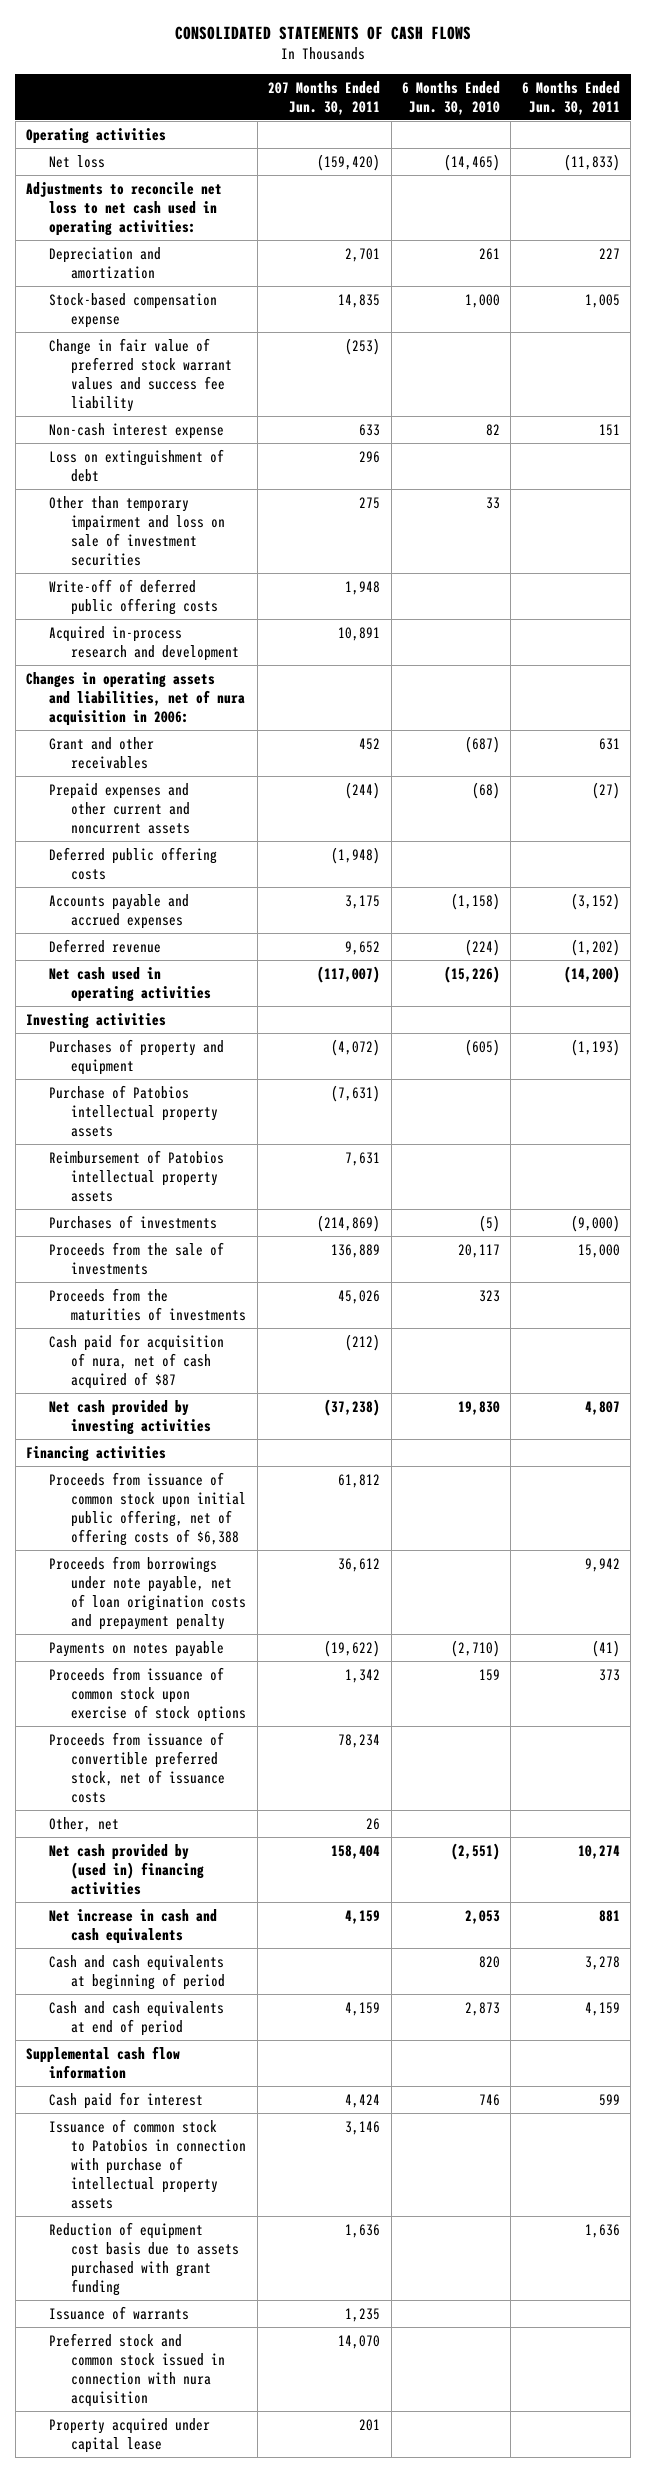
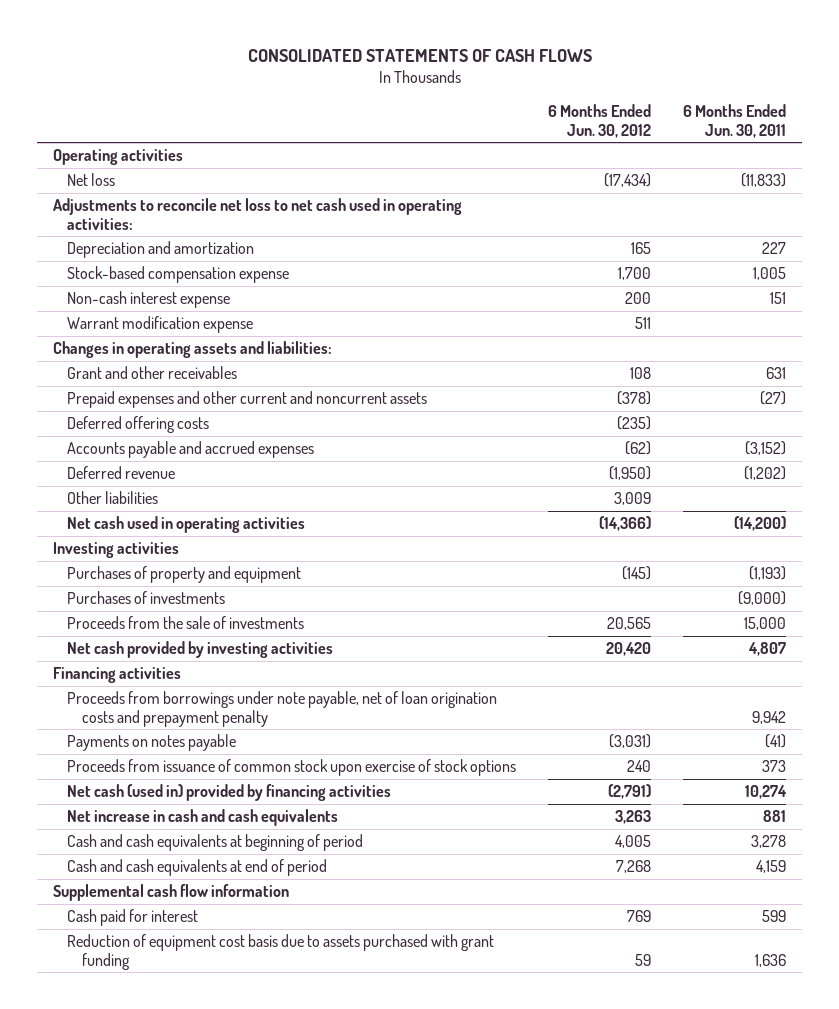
- | 207 Months Ended Jun. 30, 2011 | 6 Months Ended Jun. 30, 2010 | 6 Months Ended Jun. 30, 2011
+ | 6 Months Ended Jun. 30, 2012 | 6 Months Ended Jun. 30, 2011
- Change in fair value of preferred stock warrant values and success fee liability | (253) | |
- Loss on extinguishment of debt | 296 | |
- Other than temporary impairment and loss on sale of investment securities | 275 | 33 |
- Write-off of deferred public offering costs | 1,948 | |
- Acquired in-process research and development | 10,891 | |
- Changes in operating assets and liabilities, net of nura acquisition in 2006:
+ Warrant modification expense | 511 |
+ Changes in operating assets and liabilities:
- Deferred public offering costs | (1,948) | |
+ Deferred offering costs | (235) |
+ Other liabilities | 3,009 |
- Purchase of Patobios intellectual property assets | (7,631) | |
- Reimbursement of Patobios intellectual property assets | 7,631 | |
- Proceeds from the maturities of investments | 45,026 | 323 |
- Cash paid for acquisition of nura, net of cash acquired of $87 | (212) | |
- Proceeds from issuance of common stock upon initial public offering, net of offering costs of $6,388 | 61,812 | |
- Proceeds from issuance of convertible preferred stock, net of issuance costs | 78,234 | |
- Other, net | 26 | |
- Net cash provided by (used in) financing activities | 158,404 | (2,551) | 10,274
+ Net cash (used in) provided by financing activities | (2,791) | 10,274
- Issuance of common stock to Patobios in connection with purchase of intellectual property assets | 3,146 | |
- Issuance of warrants | 1,235 | |
- Preferred stock and common stock issued in connection with nura acquisition | 14,070 | |
- Property acquired under capital lease | 201 | |

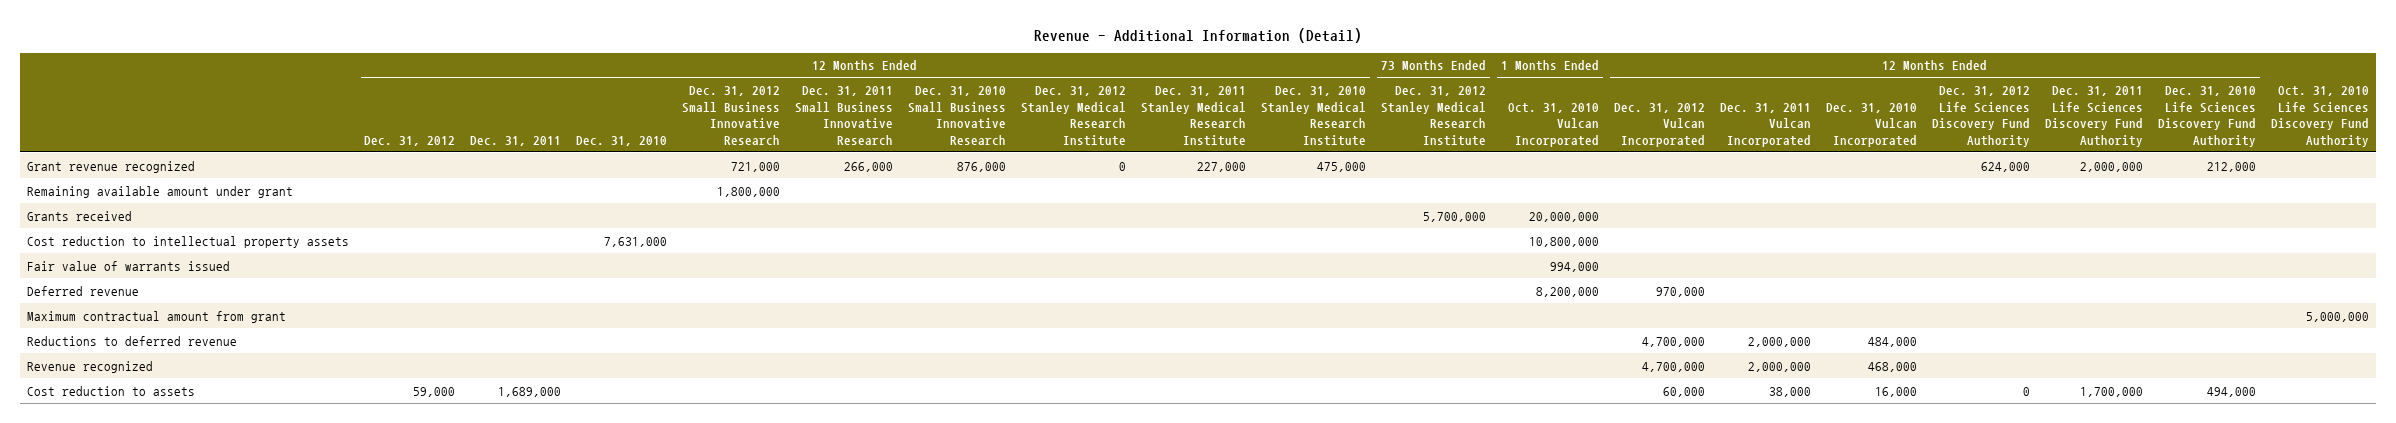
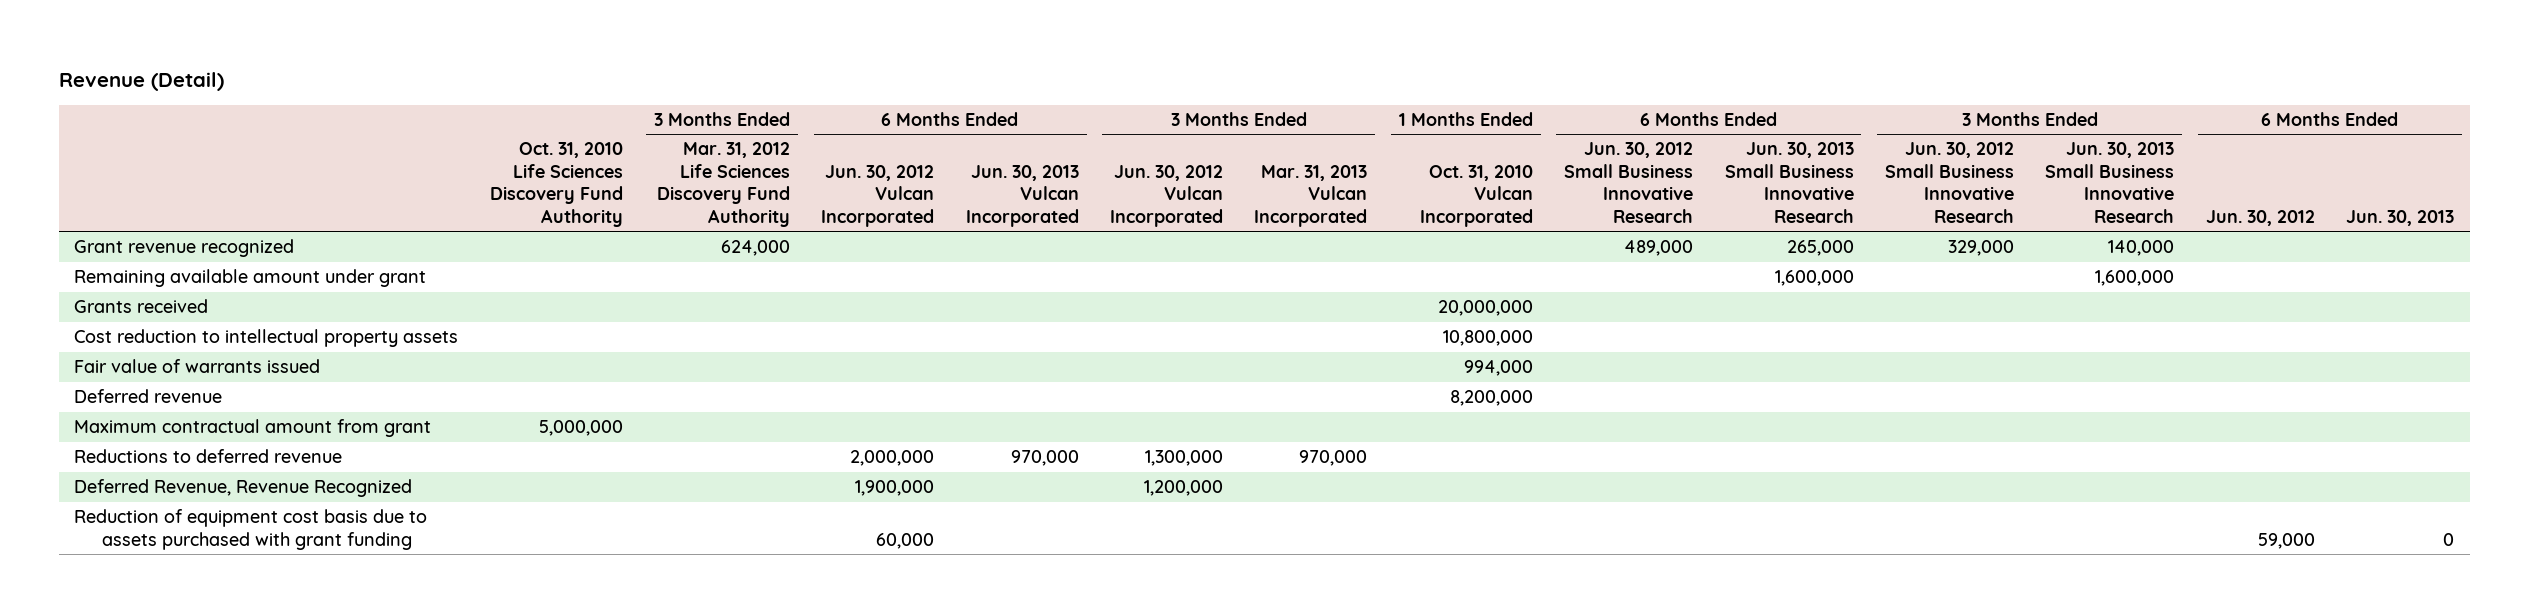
- Revenue - Additional Information (Detail)
+ Revenue (Detail)
- | 12 Months Ended Dec. 31, 2012 | 12 Months Ended Dec. 31, 2011 | 12 Months Ended Dec. 31, 2010 | 12 Months Ended Dec. 31, 2012 Small Business Innovative Research | 12 Months Ended Dec. 31, 2011 Small Business Innovative Research | 12 Months Ended Dec. 31, 2010 Small Business Innovative Research | 12 Months Ended Dec. 31, 2012 Stanley Medical Research Institute | 12 Months Ended Dec. 31, 2011 Stanley Medical Research Institute | 12 Months Ended Dec. 31, 2010 Stanley Medical Research Institute | 73 Months Ended Dec. 31, 2012 Stanley Medical Research Institute | 1 Months Ended Oct. 31, 2010 Vulcan Incorporated | 12 Months Ended Dec. 31, 2012 Vulcan Incorporated | 12 Months Ended Dec. 31, 2011 Vulcan Incorporated | 12 Months Ended Dec. 31, 2010 Vulcan Incorporated | 12 Months Ended Dec. 31, 2012 Life Sciences Discovery Fund Authority | 12 Months Ended Dec. 31, 2011 Life Sciences Discovery Fund Authority | 12 Months Ended Dec. 31, 2010 Life Sciences Discovery Fund Authority | Oct. 31, 2010 Life Sciences Discovery Fund Authority
+ | Oct. 31, 2010 Life Sciences Discovery Fund Authority | 3 Months Ended Mar. 31, 2012 Life Sciences Discovery Fund Authority | 6 Months Ended Jun. 30, 2012 Vulcan Incorporated | 6 Months Ended Jun. 30, 2013 Vulcan Incorporated | 3 Months Ended Jun. 30, 2012 Vulcan Incorporated | 3 Months Ended Mar. 31, 2013 Vulcan Incorporated | 1 Months Ended Oct. 31, 2010 Vulcan Incorporated | 6 Months Ended Jun. 30, 2012 Small Business Innovative Research | 6 Months Ended Jun. 30, 2013 Small Business Innovative Research | 3 Months Ended Jun. 30, 2012 Small Business Innovative Research | 3 Months Ended Jun. 30, 2013 Small Business Innovative Research | 6 Months Ended Jun. 30, 2012 | 6 Months Ended Jun. 30, 2013
- Revenue recognized | | | | | | | | | | | | 4,700,000 | 2,000,000 | 468,000 | | | |
- Cost reduction to assets | 59,000 | 1,689,000 | | | | | | | | | | 60,000 | 38,000 | 16,000 | 0 | 1,700,000 | 494,000 |
+ Deferred Revenue, Revenue Recognized | | | 1,900,000 | | 1,200,000 | | | | | | | |
+ Reduction of equipment cost basis due to assets purchased with grant funding | | | 60,000 | | | | | | | | | 59,000 | 0

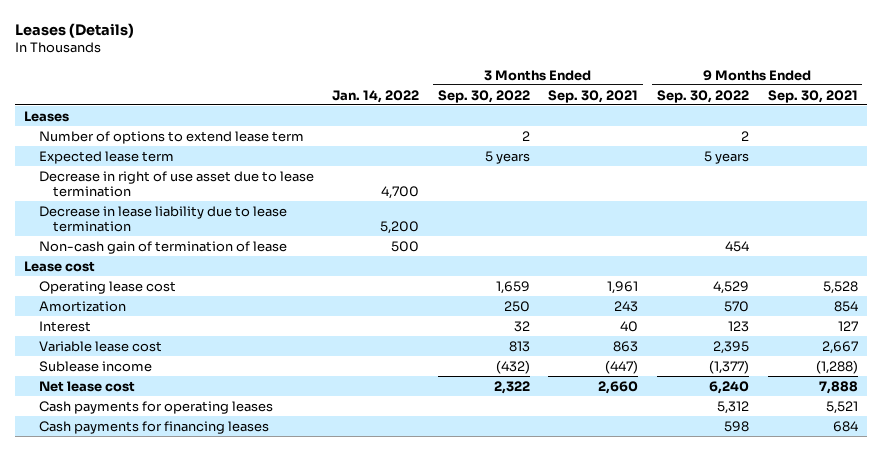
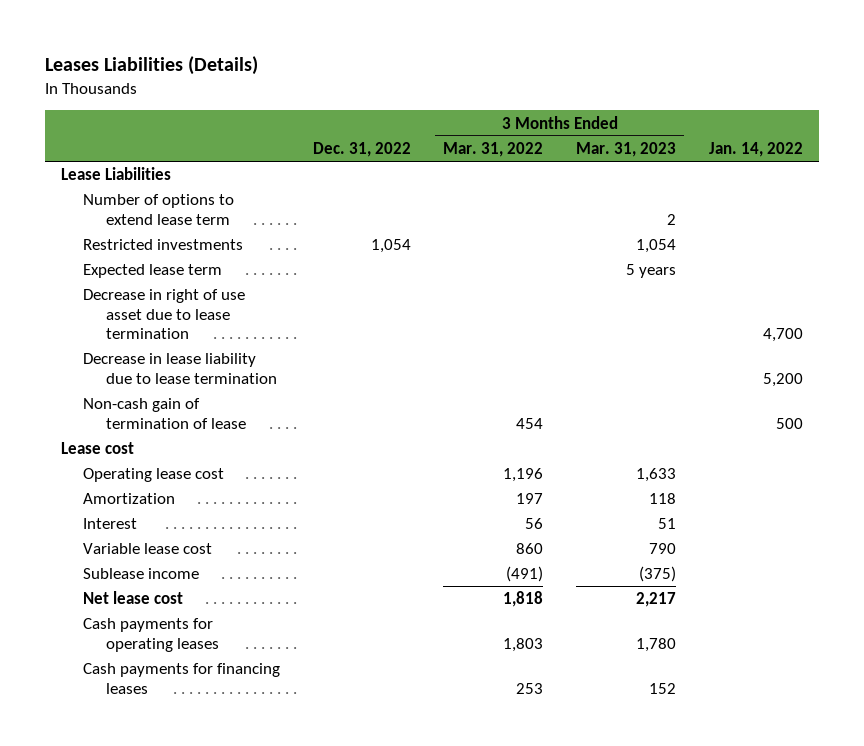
- Leases (Details)
+ Leases Liabilities (Details)
- | Jan. 14, 2022 | 3 Months Ended Sep. 30, 2022 | 3 Months Ended Sep. 30, 2021 | 9 Months Ended Sep. 30, 2022 | 9 Months Ended Sep. 30, 2021
+ | Dec. 31, 2022 | 3 Months Ended Mar. 31, 2022 | 3 Months Ended Mar. 31, 2023 | Jan. 14, 2022
- Leases
+ Lease Liabilities
+ Restricted investments | 1,054 | | 1,054 |

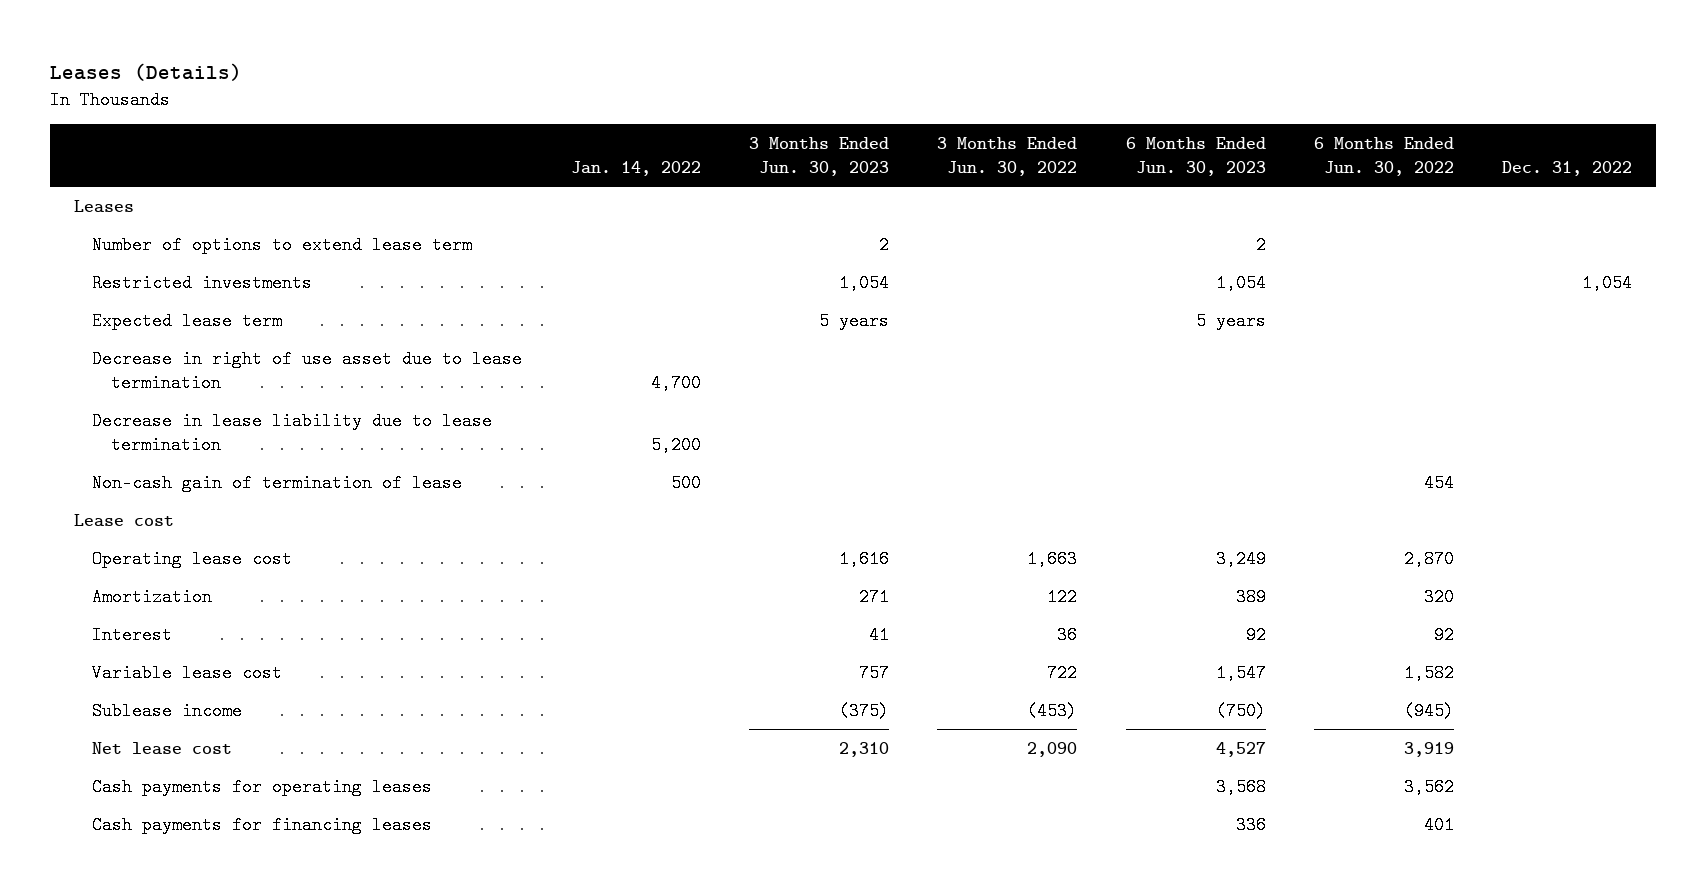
- Leases Liabilities (Details)
+ Leases (Details)
- | Dec. 31, 2022 | 3 Months Ended Mar. 31, 2022 | 3 Months Ended Mar. 31, 2023 | Jan. 14, 2022
+ | Jan. 14, 2022 | 3 Months Ended Jun. 30, 2023 | 3 Months Ended Jun. 30, 2022 | 6 Months Ended Jun. 30, 2023 | 6 Months Ended Jun. 30, 2022 | Dec. 31, 2022
- Lease Liabilities
+ Leases

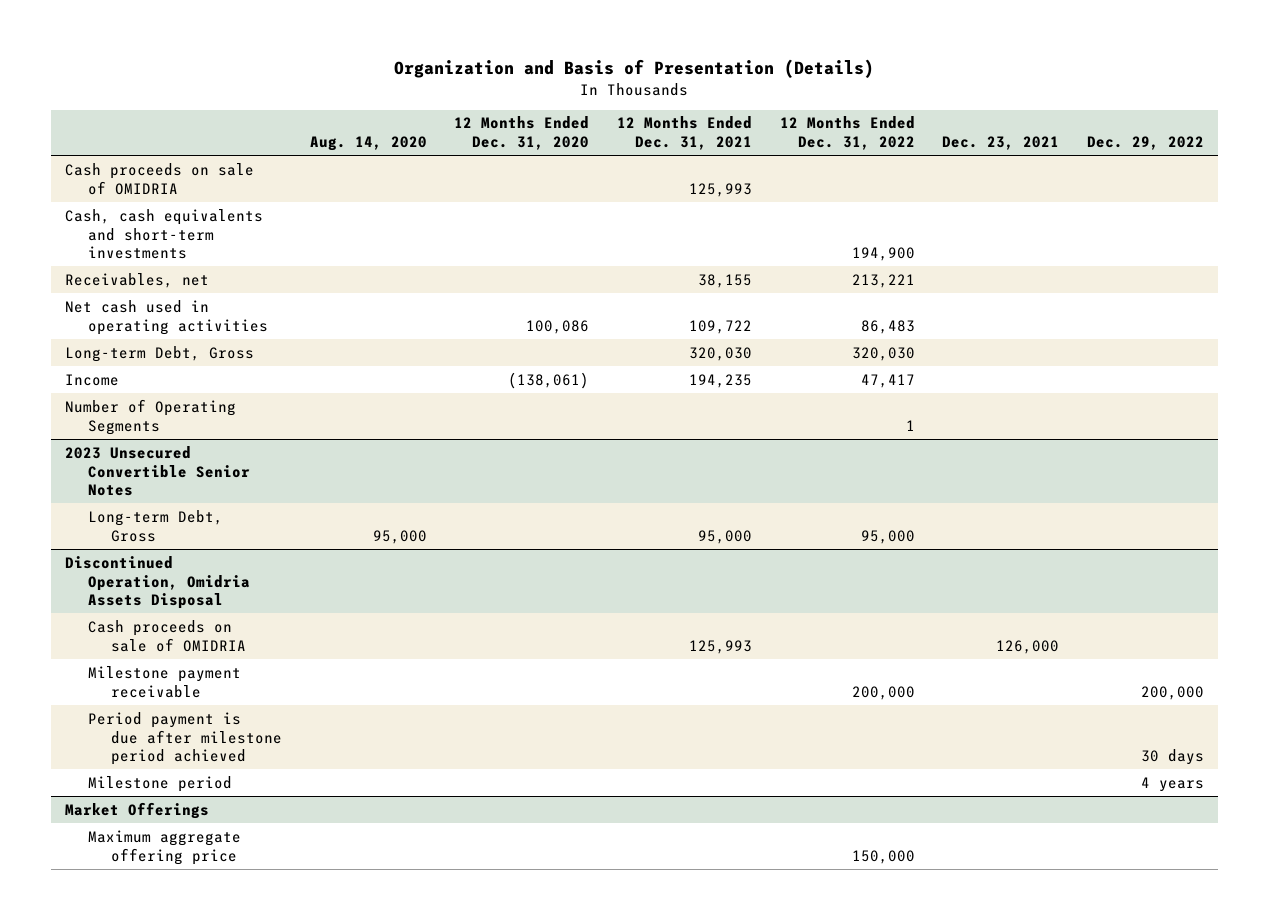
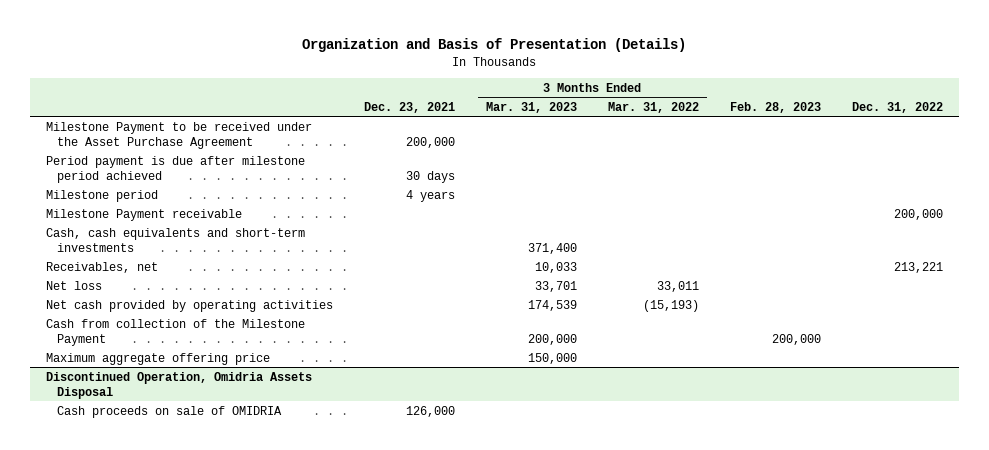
- | Aug. 14, 2020 | 12 Months Ended Dec. 31, 2020 | 12 Months Ended Dec. 31, 2021 | 12 Months Ended Dec. 31, 2022 | Dec. 23, 2021 | Dec. 29, 2022
+ | Dec. 23, 2021 | 3 Months Ended Mar. 31, 2023 | 3 Months Ended Mar. 31, 2022 | Feb. 28, 2023 | Dec. 31, 2022
- Cash proceeds on sale of OMIDRIA | | | 125,993 | | |
+ Milestone Payment to be received under the Asset Purchase Agreement | 200,000 | | | |
+ Period payment is due after milestone period achieved | 30 days | | | |
+ Milestone period | 4 years | | | |
+ Milestone Payment receivable | | | | | 200,000
- Net cash used in operating activities | | 100,086 | 109,722 | 86,483 | |
- Long-term Debt, Gross | | | 320,030 | 320,030 | |
- Income | | (138,061) | 194,235 | 47,417 | |
- Number of Operating Segments | | | | 1 | |
- 2023 Unsecured Convertible Senior Notes
- Long-term Debt, Gross | 95,000 | | 95,000 | 95,000 | |
+ Net loss | | 33,701 | 33,011 | |
+ Net cash provided by operating activities | | 174,539 | (15,193) | |
+ Cash from collection of the Milestone Payment | | 200,000 | | 200,000 |
+ Maximum aggregate offering price | | 150,000 | | |
@ Discontinued Operation, Omidria Assets Disposal
- Milestone payment receivable | | | | 200,000 | | 200,000
- Period payment is due after milestone period achieved | | | | | | 30 days
- Milestone period | | | | | | 4 years
- Market Offerings
- Maximum aggregate offering price | | | | 150,000 | |

